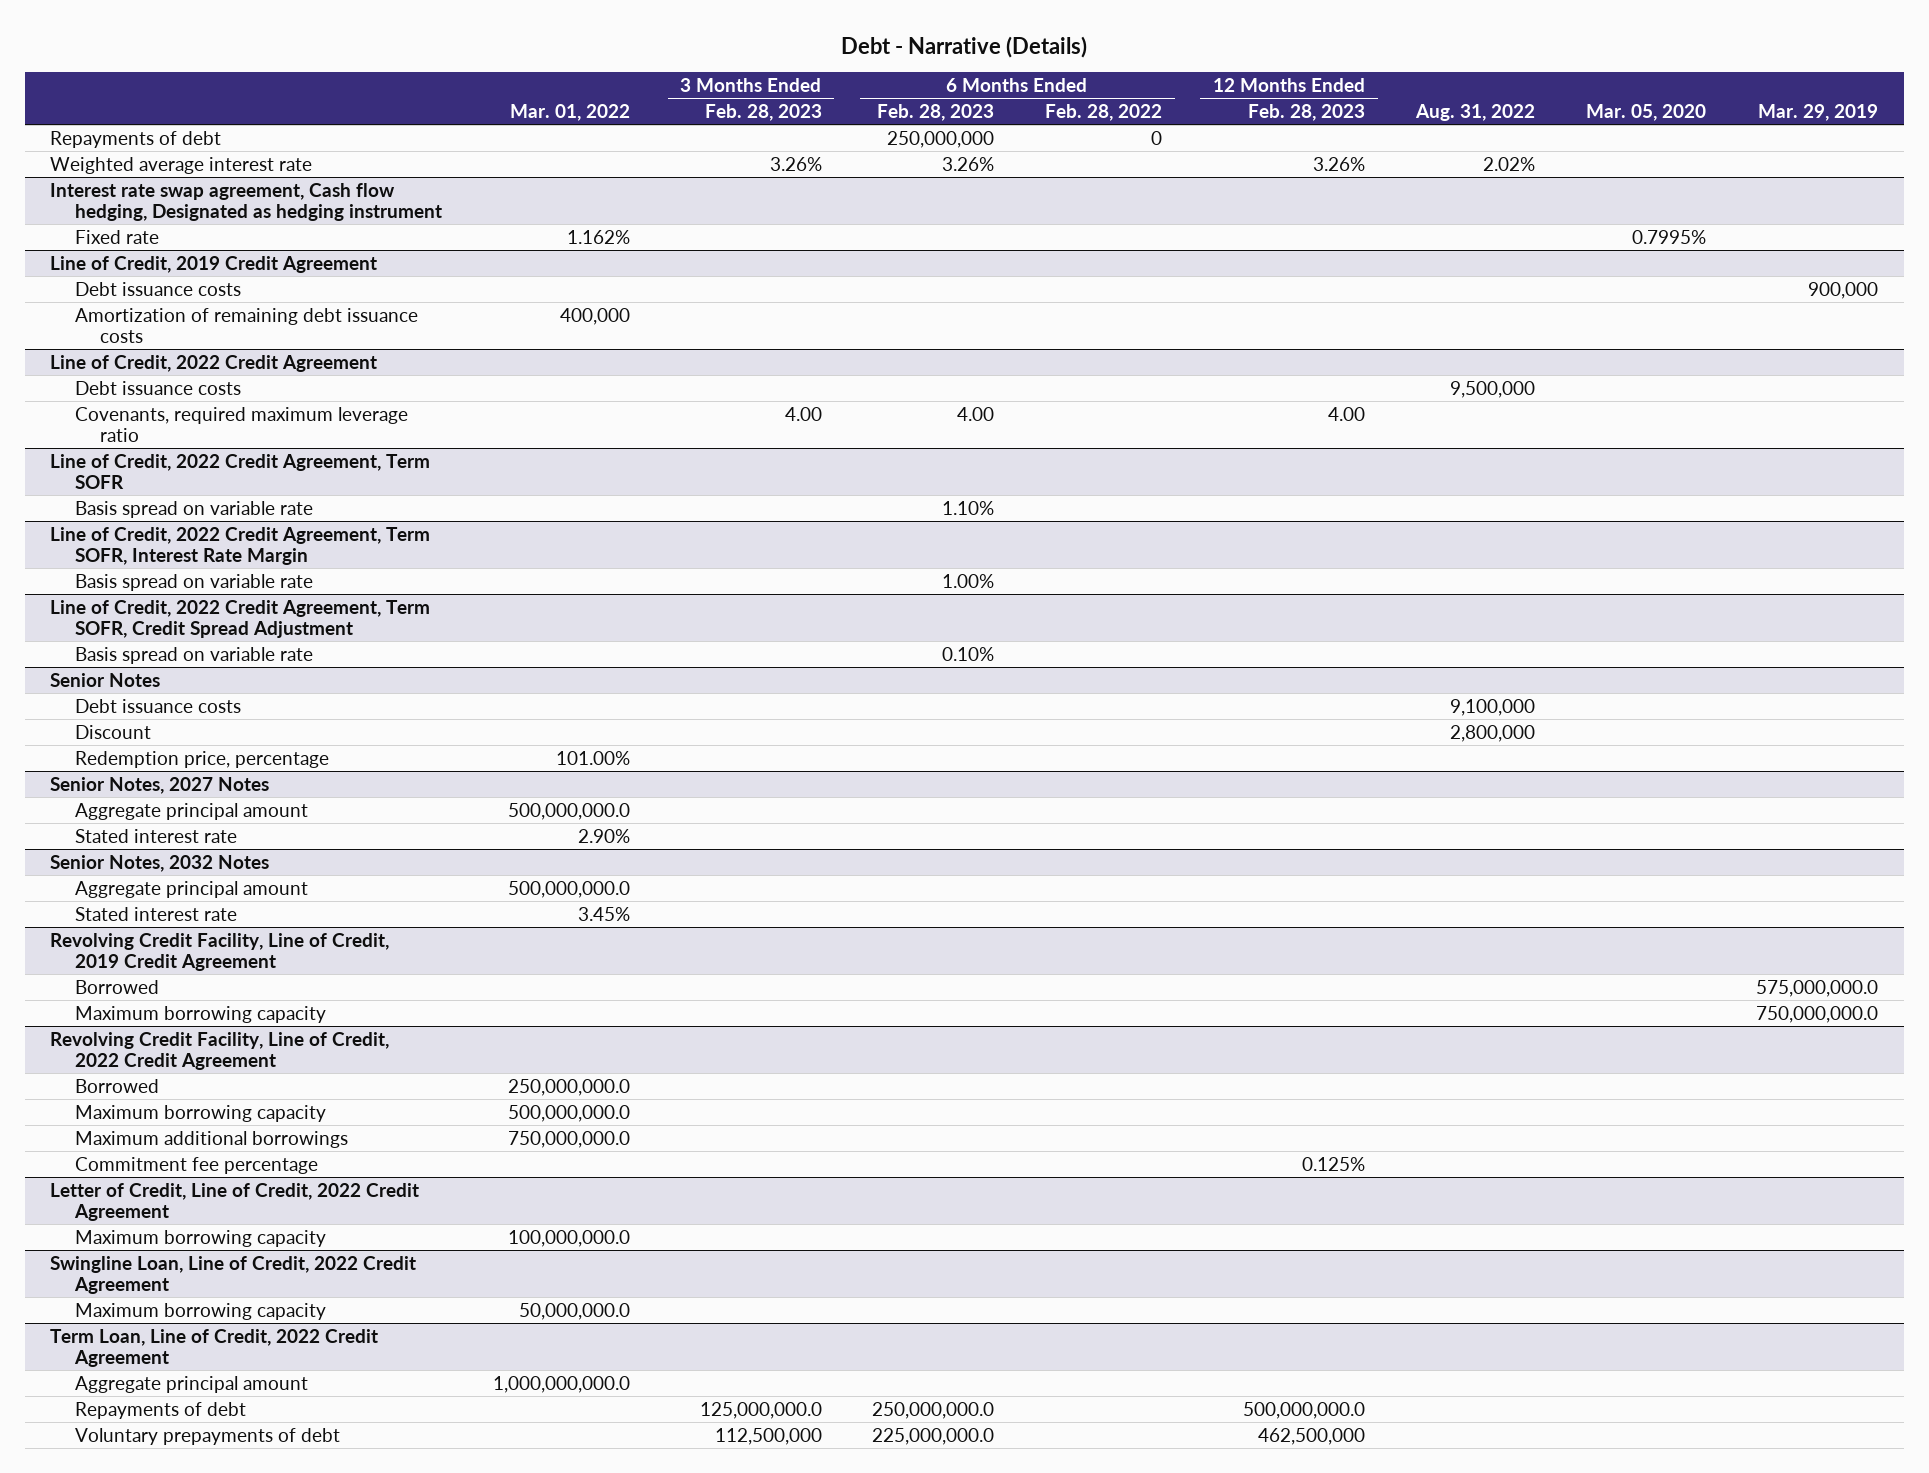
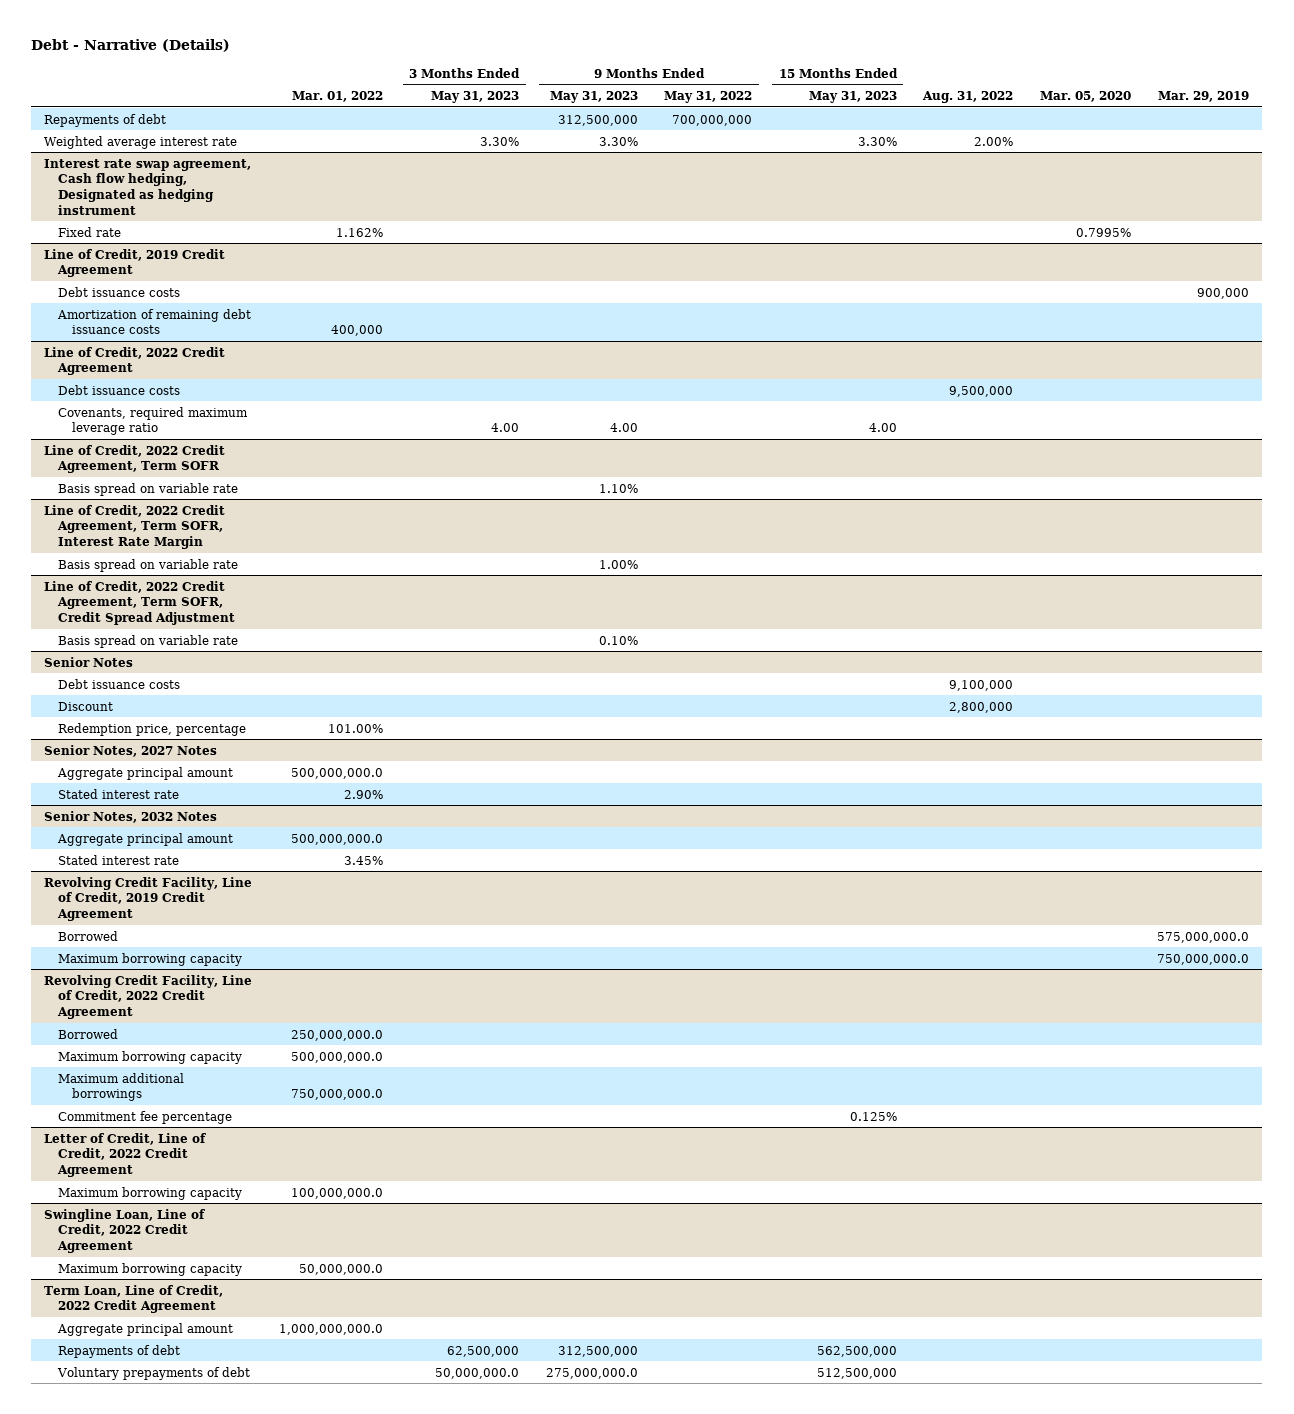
- | Mar. 01, 2022 | 3 Months Ended Feb. 28, 2023 | 6 Months Ended Feb. 28, 2023 | 6 Months Ended Feb. 28, 2022 | 12 Months Ended Feb. 28, 2023 | Aug. 31, 2022 | Mar. 05, 2020 | Mar. 29, 2019
+ | Mar. 01, 2022 | 3 Months Ended May 31, 2023 | 9 Months Ended May 31, 2023 | 9 Months Ended May 31, 2022 | 15 Months Ended May 31, 2023 | Aug. 31, 2022 | Mar. 05, 2020 | Mar. 29, 2019
- Weighted average interest rate | | 3.26% | 3.26% | | 3.26% | 2.02% | |
+ Weighted average interest rate | | 3.30% | 3.30% | | 3.30% | 2.00% | |

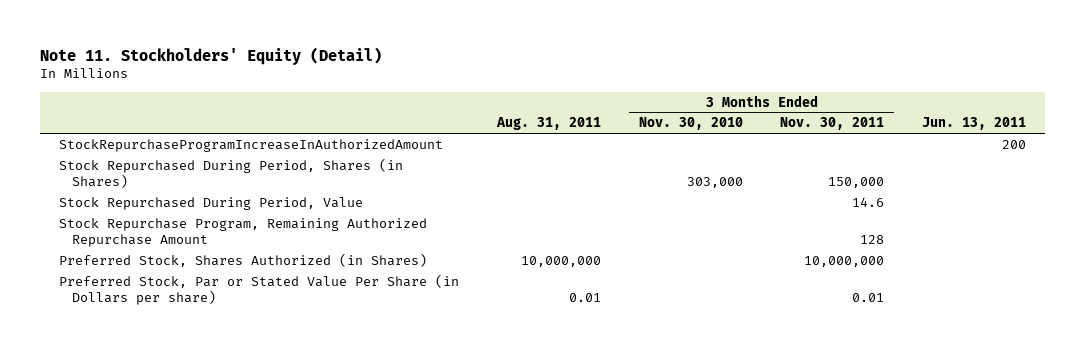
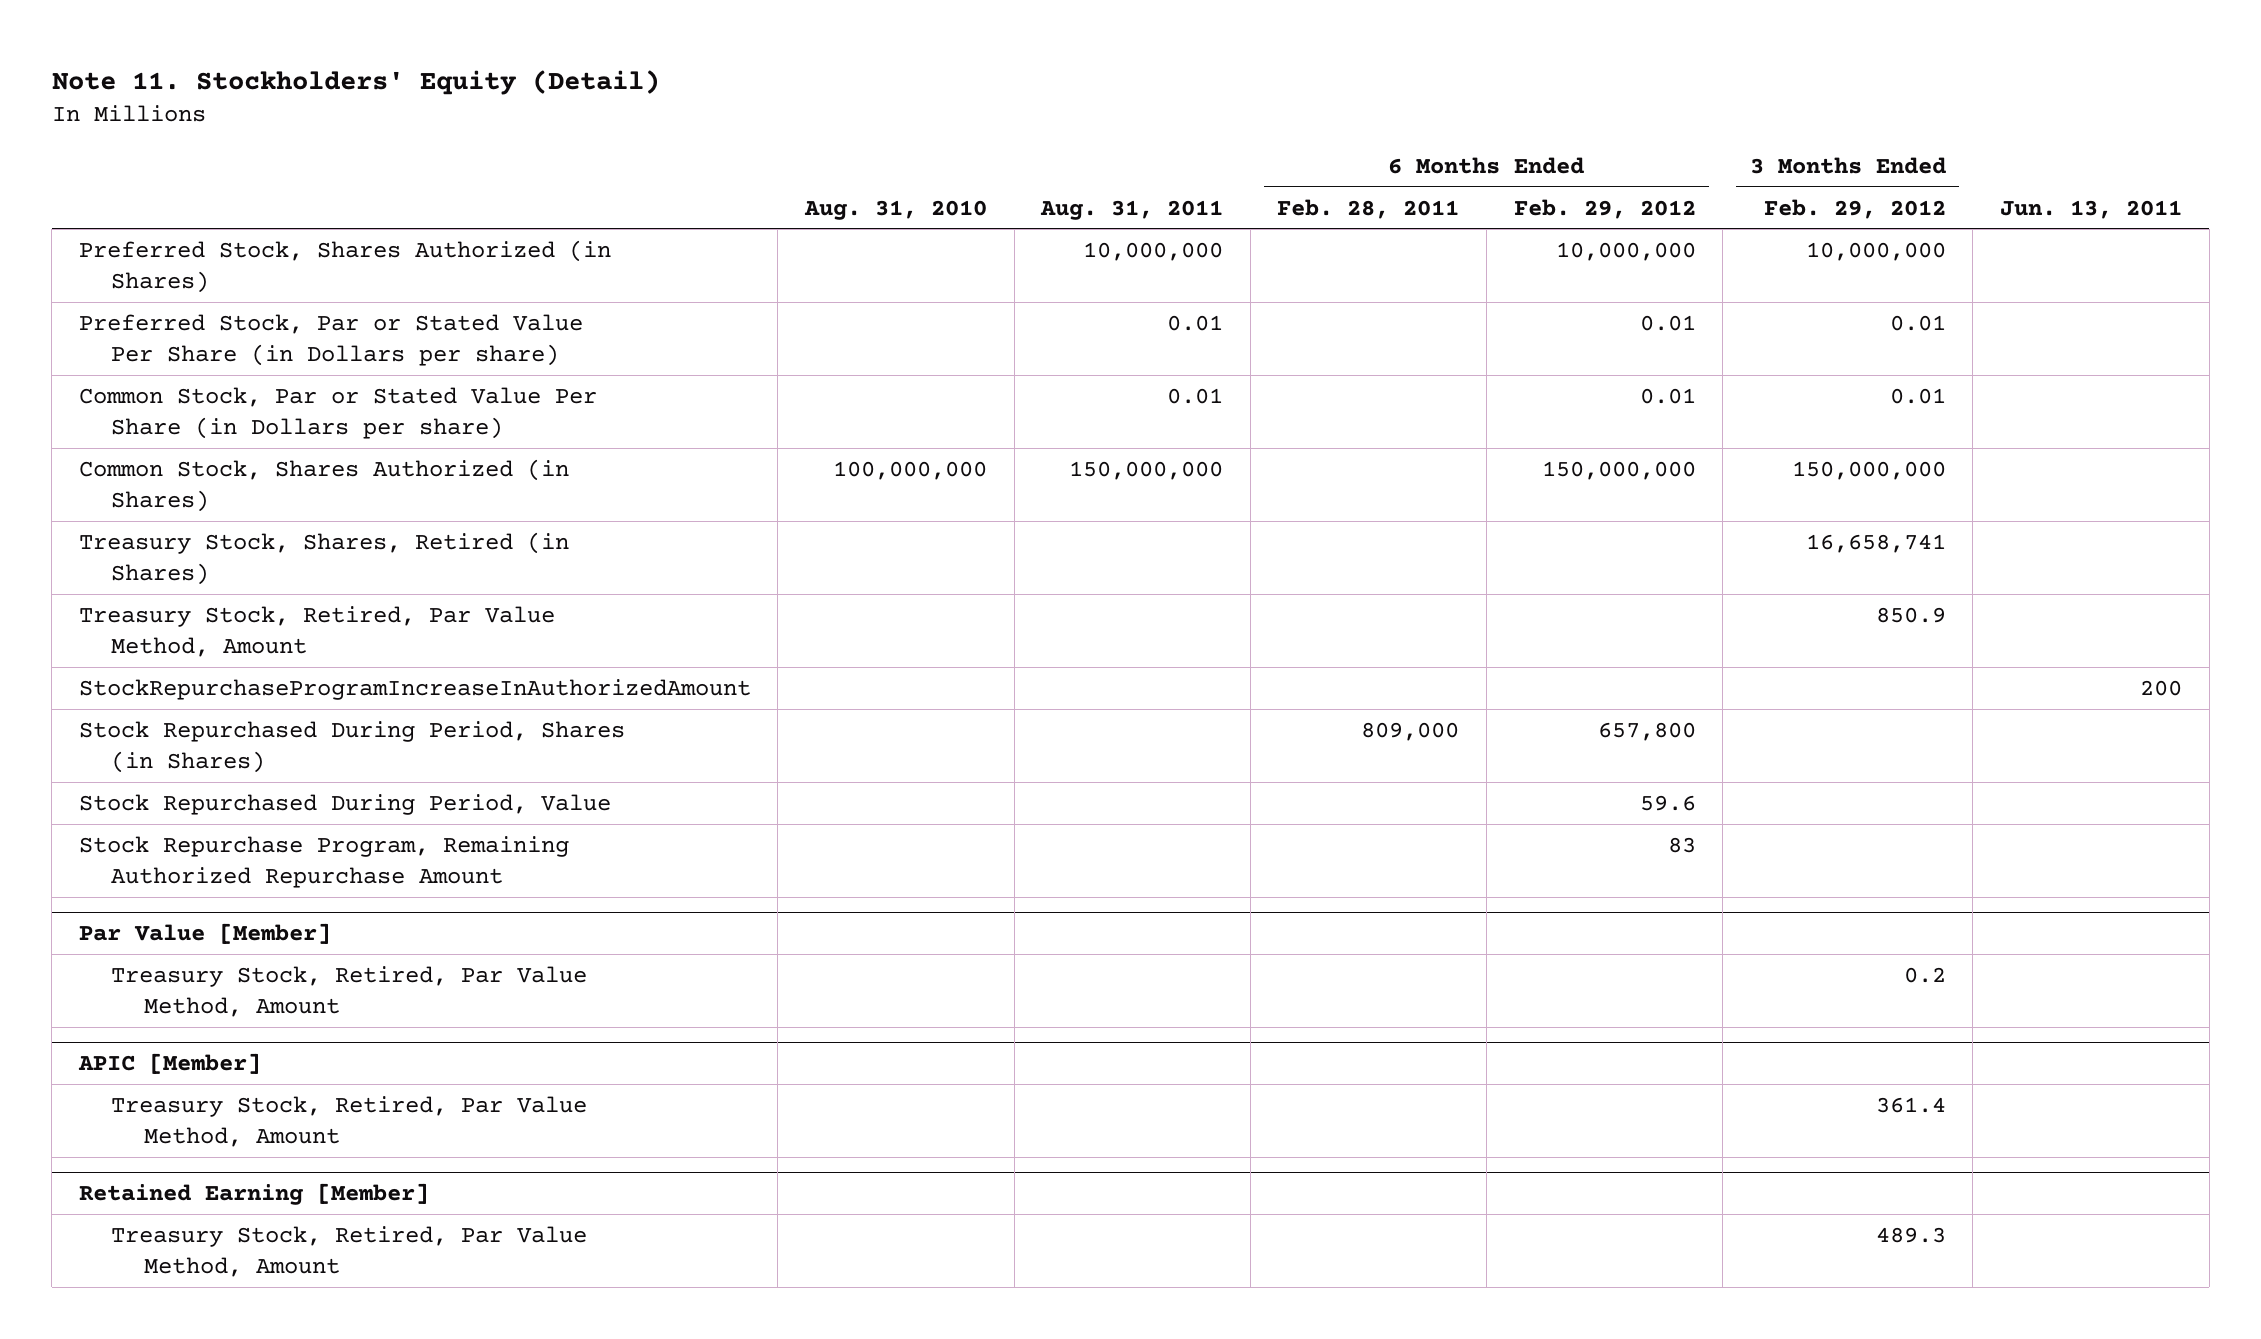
- | Aug. 31, 2011 | 3 Months Ended Nov. 30, 2010 | 3 Months Ended Nov. 30, 2011 | Jun. 13, 2011
+ | Aug. 31, 2010 | Aug. 31, 2011 | 6 Months Ended Feb. 28, 2011 | 6 Months Ended Feb. 29, 2012 | 3 Months Ended Feb. 29, 2012 | Jun. 13, 2011
moved up: Preferred Stock, Shares Authorized (in Shares) | | 10,000,000 | | 10,000,000 | 10,000,000 |
moved up: Preferred Stock, Par or Stated Value Per Share (in Dollars per share) | | 0.01 | | 0.01 | 0.01 |
+ Common Stock, Par or Stated Value Per Share (in Dollars per share) | | 0.01 | | 0.01 | 0.01 |
+ Common Stock, Shares Authorized (in Shares) | 100,000,000 | 150,000,000 | | 150,000,000 | 150,000,000 |
+ Treasury Stock, Shares, Retired (in Shares) | | | | | 16,658,741 |
+ Treasury Stock, Retired, Par Value Method, Amount | | | | | 850.9 |
+ Par Value [Member]
+ Treasury Stock, Retired, Par Value Method, Amount | | | | | 0.2 |
+ APIC [Member]
+ Treasury Stock, Retired, Par Value Method, Amount | | | | | 361.4 |
+ Retained Earning [Member]
+ Treasury Stock, Retired, Par Value Method, Amount | | | | | 489.3 |

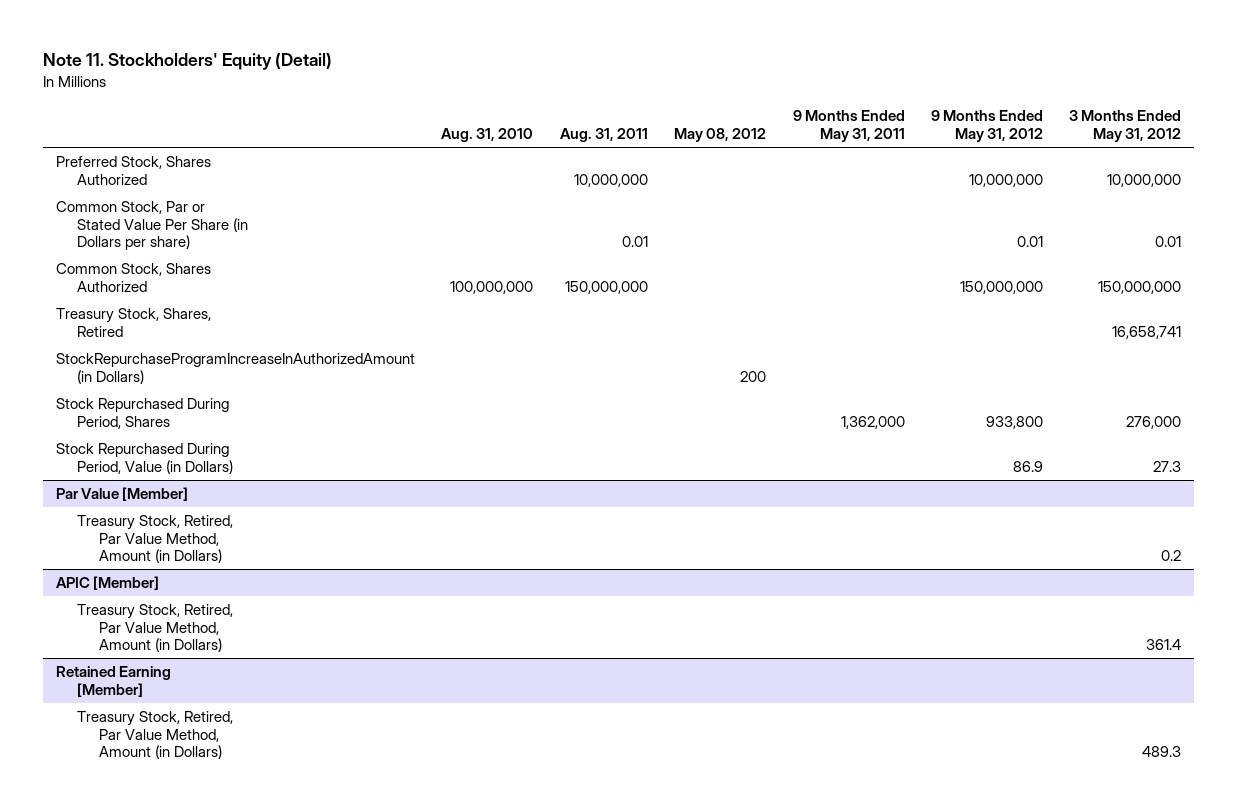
- | Aug. 31, 2010 | Aug. 31, 2011 | 6 Months Ended Feb. 28, 2011 | 6 Months Ended Feb. 29, 2012 | 3 Months Ended Feb. 29, 2012 | Jun. 13, 2011
+ | Aug. 31, 2010 | Aug. 31, 2011 | May 08, 2012 | 9 Months Ended May 31, 2011 | 9 Months Ended May 31, 2012 | 3 Months Ended May 31, 2012
- Preferred Stock, Shares Authorized (in Shares) | | 10,000,000 | | 10,000,000 | 10,000,000 |
- Preferred Stock, Par or Stated Value Per Share (in Dollars per share) | | 0.01 | | 0.01 | 0.01 |
+ Preferred Stock, Shares Authorized | | 10,000,000 | | | 10,000,000 | 10,000,000
- Common Stock, Shares Authorized (in Shares) | 100,000,000 | 150,000,000 | | 150,000,000 | 150,000,000 |
- Treasury Stock, Shares, Retired (in Shares) | | | | | 16,658,741 |
- Treasury Stock, Retired, Par Value Method, Amount | | | | | 850.9 |
- StockRepurchaseProgramIncreaseInAuthorizedAmount | | | | | | 200
- Stock Repurchased During Period, Shares (in Shares) | | | 809,000 | 657,800 | |
- Stock Repurchased During Period, Value | | | | 59.6 | |
- Stock Repurchase Program, Remaining Authorized Repurchase Amount | | | | 83 | |
+ Common Stock, Shares Authorized | 100,000,000 | 150,000,000 | | | 150,000,000 | 150,000,000
+ Treasury Stock, Shares, Retired | | | | | | 16,658,741
+ StockRepurchaseProgramIncreaseInAuthorizedAmount (in Dollars) | | | 200 | | |
+ Stock Repurchased During Period, Shares | | | | 1,362,000 | 933,800 | 276,000
+ Stock Repurchased During Period, Value (in Dollars) | | | | | 86.9 | 27.3
@ Par Value [Member]
- Treasury Stock, Retired, Par Value Method, Amount | | | | | 0.2 |
+ Treasury Stock, Retired, Par Value Method, Amount (in Dollars) | | | | | | 0.2
@ APIC [Member]
- Treasury Stock, Retired, Par Value Method, Amount | | | | | 361.4 |
+ Treasury Stock, Retired, Par Value Method, Amount (in Dollars) | | | | | | 361.4
@ Retained Earning [Member]
- Treasury Stock, Retired, Par Value Method, Amount | | | | | 489.3 |
+ Treasury Stock, Retired, Par Value Method, Amount (in Dollars) | | | | | | 489.3

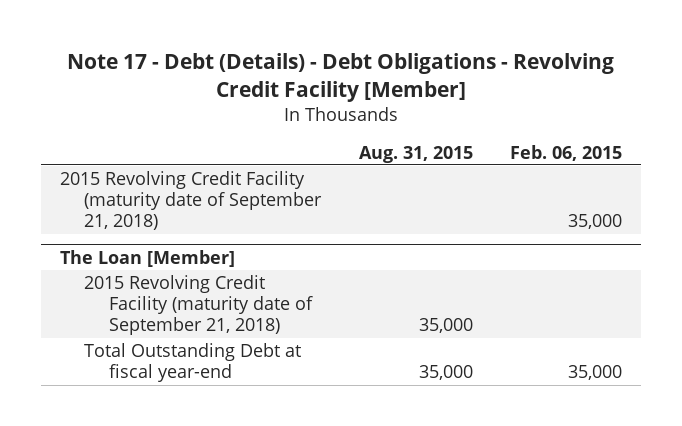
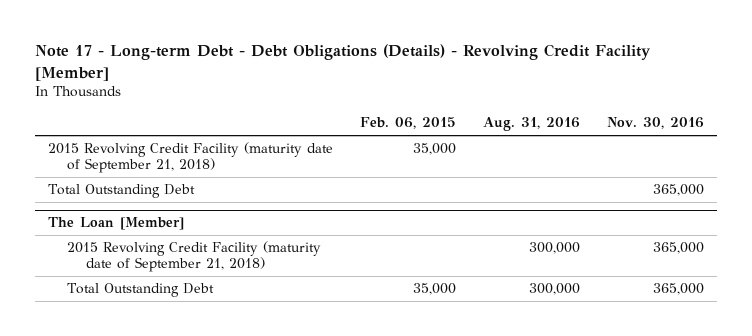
- Note 17 - Debt (Details) - Debt Obligations - Revolving Credit Facility [Member]
+ Note 17 - Long-term Debt - Debt Obligations (Details) - Revolving Credit Facility [Member]
- | Aug. 31, 2015 | Feb. 06, 2015
+ | Feb. 06, 2015 | Aug. 31, 2016 | Nov. 30, 2016
+ Total Outstanding Debt | | | 365,000
@ The Loan [Member]
- Total Outstanding Debt at fiscal year-end | 35,000 | 35,000
+ Total Outstanding Debt | 35,000 | 300,000 | 365,000

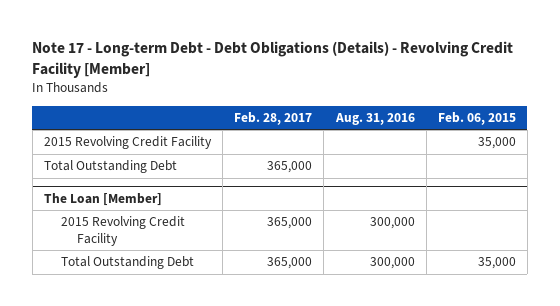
- | Feb. 06, 2015 | Aug. 31, 2016 | Nov. 30, 2016
+ | Feb. 28, 2017 | Aug. 31, 2016 | Feb. 06, 2015
- 2015 Revolving Credit Facility (maturity date of September 21, 2018) | 35,000 | |
+ 2015 Revolving Credit Facility | | | 35,000
@ The Loan [Member]
- 2015 Revolving Credit Facility (maturity date of September 21, 2018) | | 300,000 | 365,000
+ 2015 Revolving Credit Facility | 365,000 | 300,000 |

